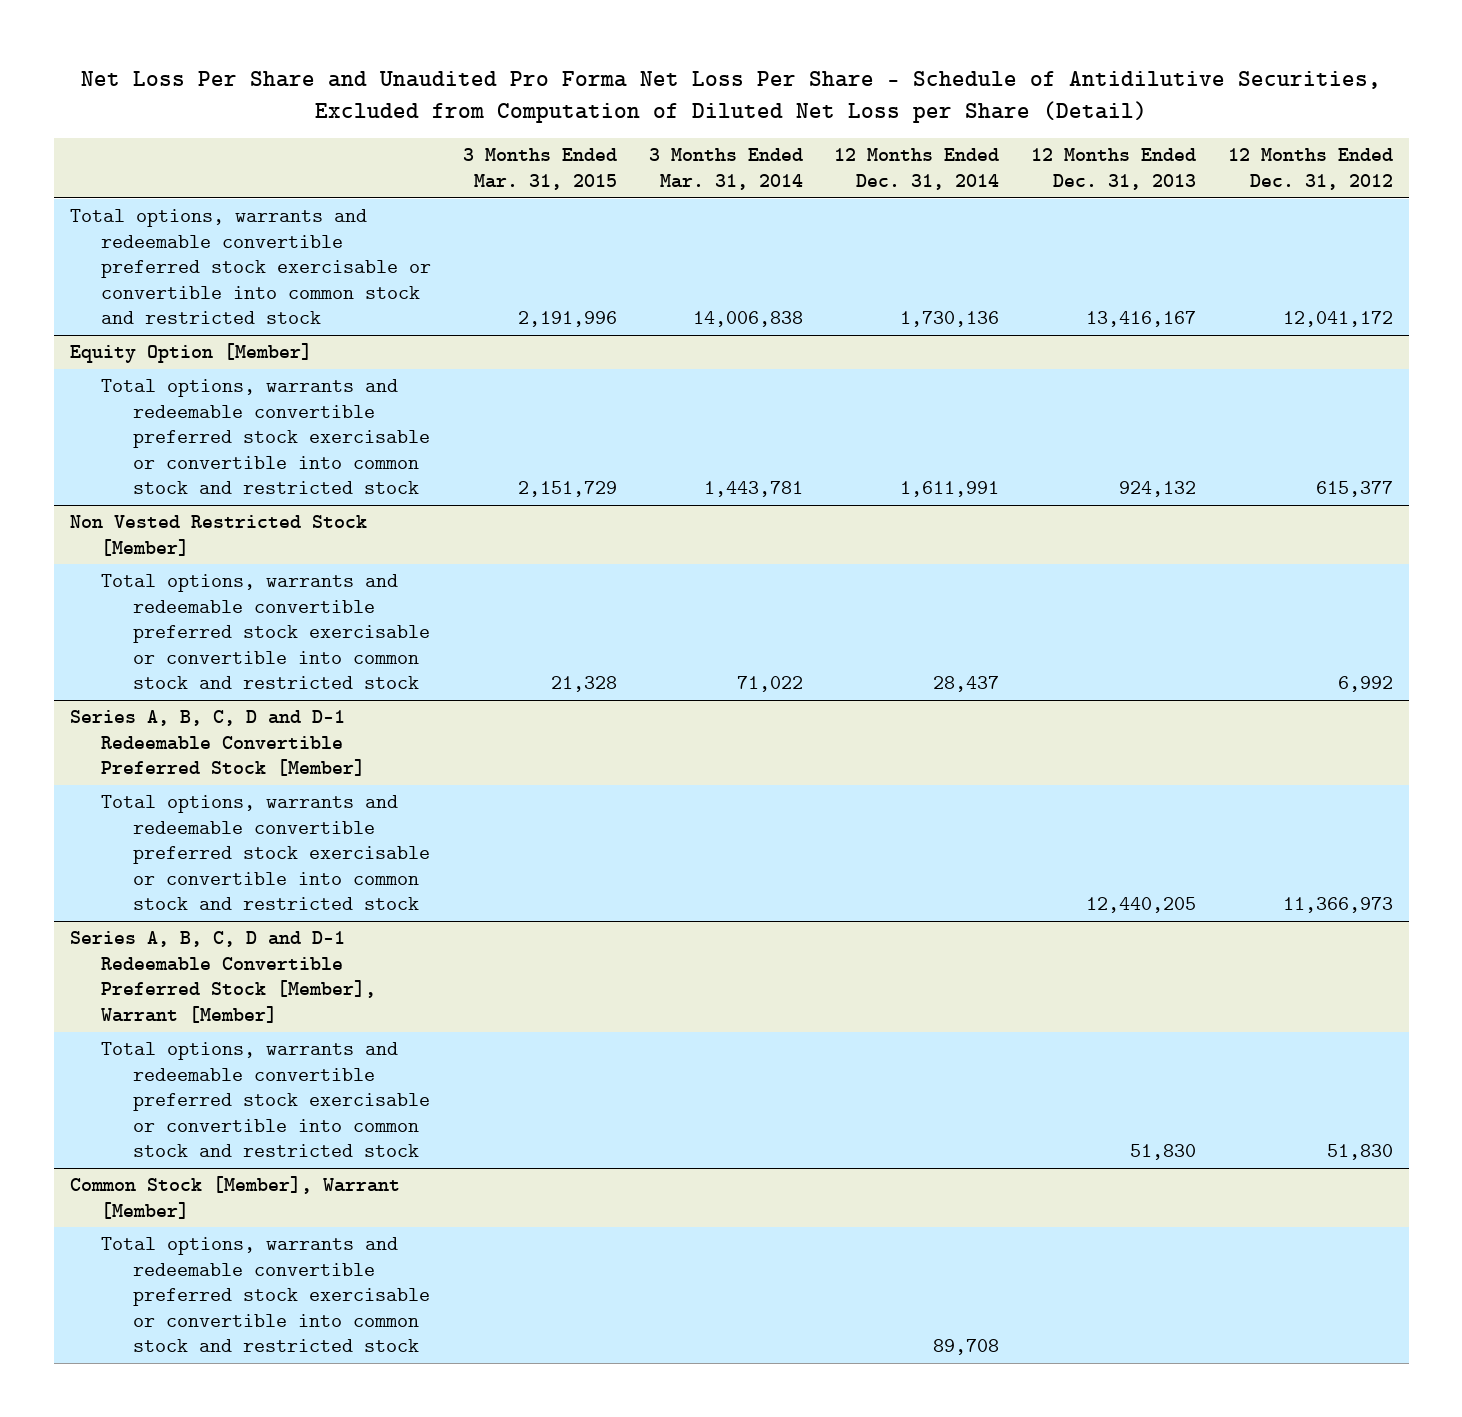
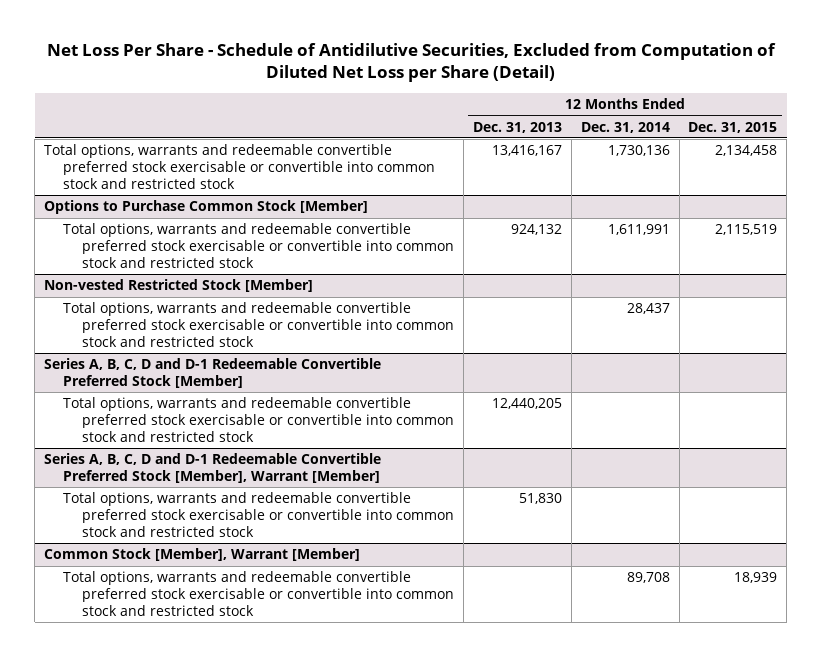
- Net Loss Per Share and Unaudited Pro Forma Net Loss Per Share - Schedule of Antidilutive Securities, Excluded from Computation of Diluted Net Loss per Share (Detail)
+ Net Loss Per Share - Schedule of Antidilutive Securities, Excluded from Computation of Diluted Net Loss per Share (Detail)
- | 3 Months Ended Mar. 31, 2015 | 3 Months Ended Mar. 31, 2014 | 12 Months Ended Dec. 31, 2014 | 12 Months Ended Dec. 31, 2013 | 12 Months Ended Dec. 31, 2012
+ | 12 Months Ended Dec. 31, 2013 | 12 Months Ended Dec. 31, 2014 | 12 Months Ended Dec. 31, 2015
- Equity Option [Member]
+ Options to Purchase Common Stock [Member]
- Non Vested Restricted Stock [Member]
+ Non-vested Restricted Stock [Member]

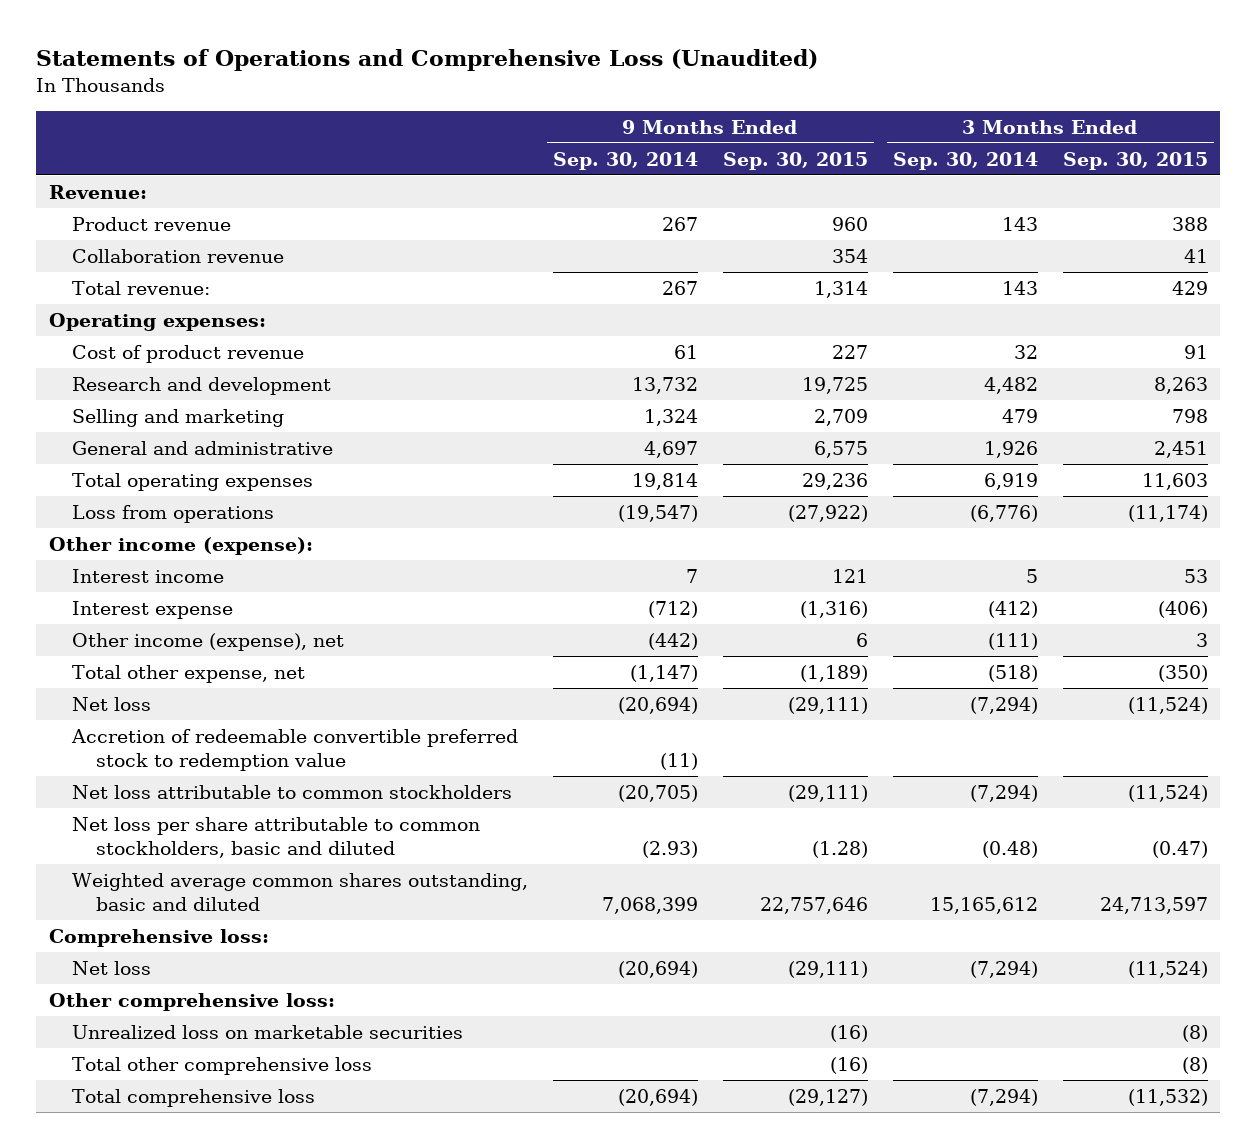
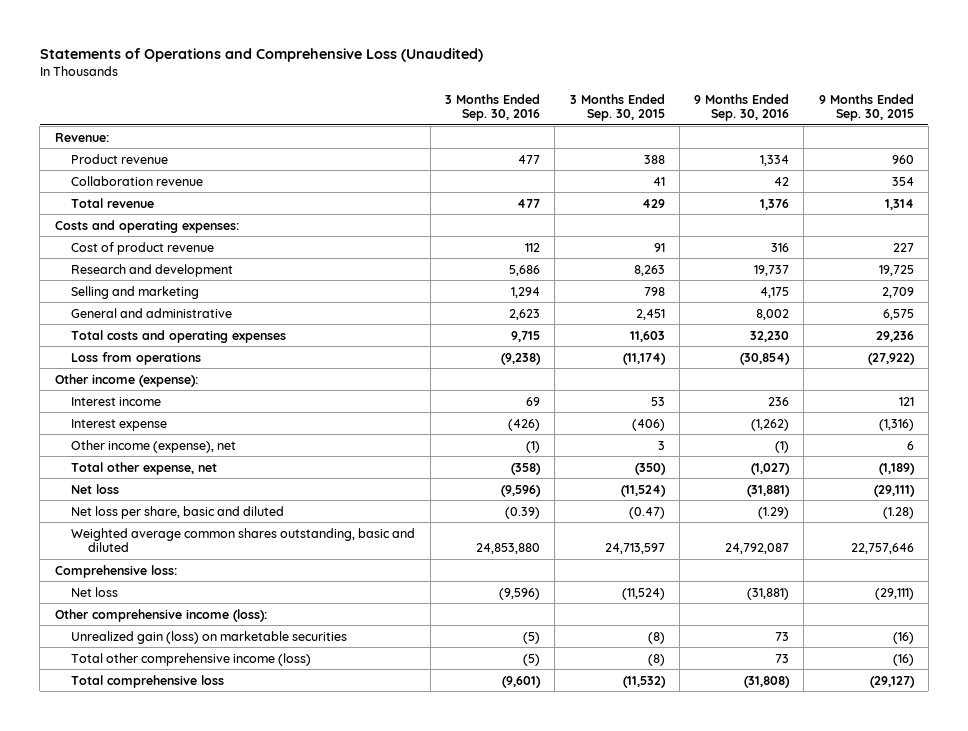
- | 9 Months Ended Sep. 30, 2014 | 9 Months Ended Sep. 30, 2015 | 3 Months Ended Sep. 30, 2014 | 3 Months Ended Sep. 30, 2015
+ | 3 Months Ended Sep. 30, 2016 | 3 Months Ended Sep. 30, 2015 | 9 Months Ended Sep. 30, 2016 | 9 Months Ended Sep. 30, 2015
- Total revenue: | 267 | 1,314 | 143 | 429
- Operating expenses:
+ Total revenue | 477 | 429 | 1,376 | 1,314
+ Costs and operating expenses:
- Total operating expenses | 19,814 | 29,236 | 6,919 | 11,603
+ Total costs and operating expenses | 9,715 | 11,603 | 32,230 | 29,236
- Accretion of redeemable convertible preferred stock to redemption value | (11) | | |
- Net loss attributable to common stockholders | (20,705) | (29,111) | (7,294) | (11,524)
- Net loss per share attributable to common stockholders, basic and diluted | (2.93) | (1.28) | (0.48) | (0.47)
+ Net loss per share, basic and diluted | (0.39) | (0.47) | (1.29) | (1.28)
- Other comprehensive loss:
- Unrealized loss on marketable securities | | (16) | | (8)
- Total other comprehensive loss | | (16) | | (8)
+ Other comprehensive income (loss):
+ Unrealized gain (loss) on marketable securities | (5) | (8) | 73 | (16)
+ Total other comprehensive income (loss) | (5) | (8) | 73 | (16)

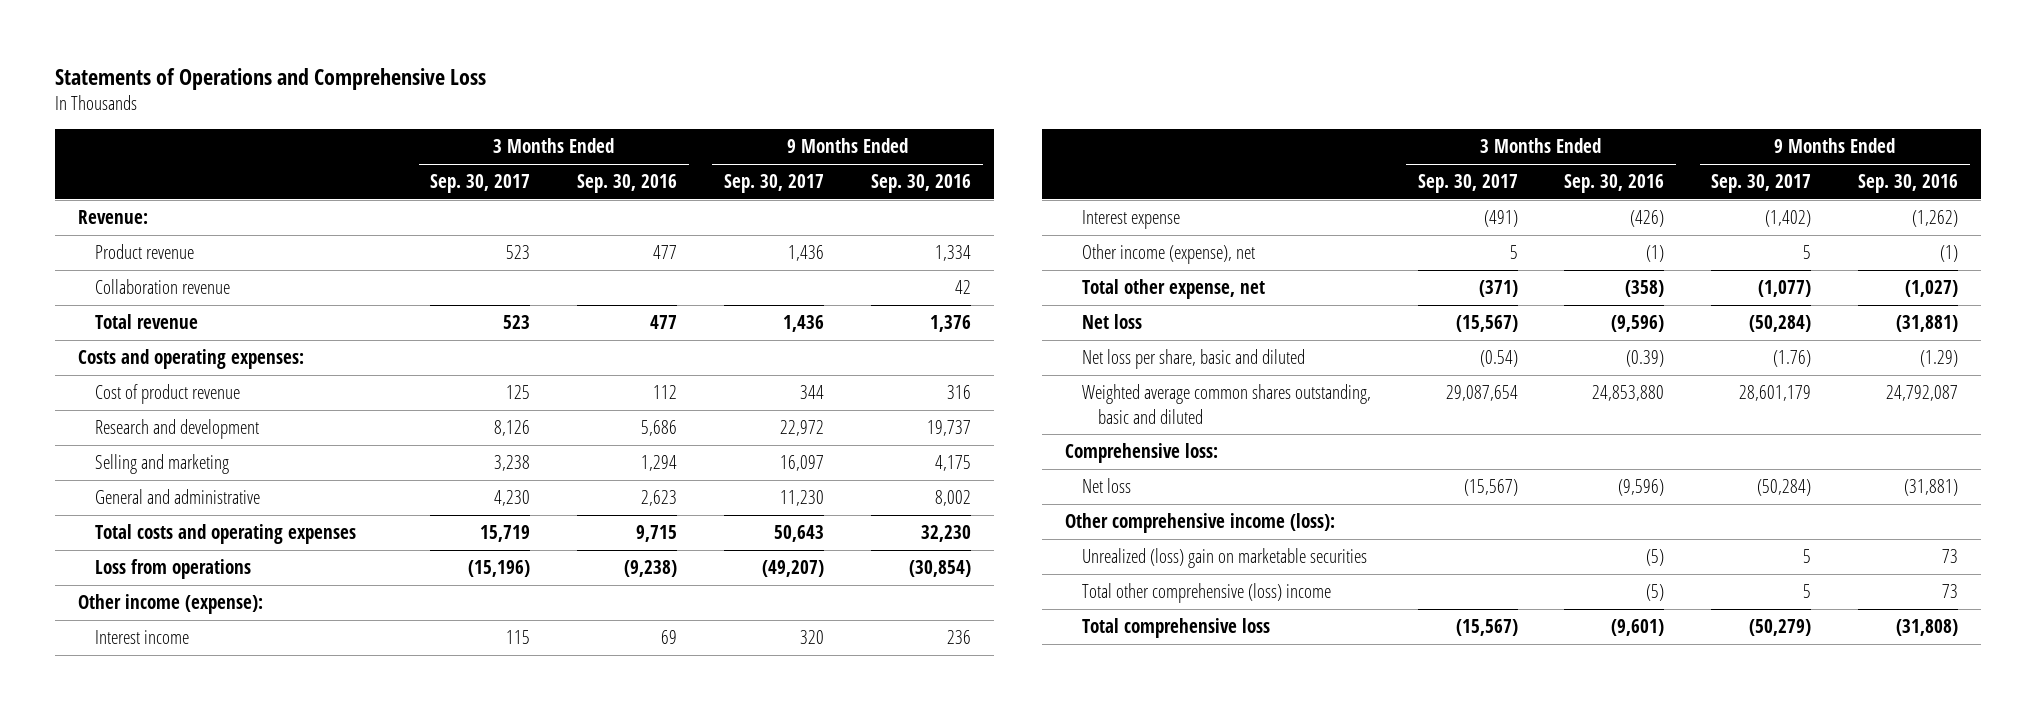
- Statements of Operations and Comprehensive Loss (Unaudited)
+ Statements of Operations and Comprehensive Loss
- | 3 Months Ended Sep. 30, 2016 | 3 Months Ended Sep. 30, 2015 | 9 Months Ended Sep. 30, 2016 | 9 Months Ended Sep. 30, 2015
+ | 3 Months Ended Sep. 30, 2017 | 3 Months Ended Sep. 30, 2016 | 9 Months Ended Sep. 30, 2017 | 9 Months Ended Sep. 30, 2016
- Unrealized gain (loss) on marketable securities | (5) | (8) | 73 | (16)
- Total other comprehensive income (loss) | (5) | (8) | 73 | (16)
+ Unrealized (loss) gain on marketable securities | | (5) | 5 | 73
+ Total other comprehensive (loss) income | | (5) | 5 | 73

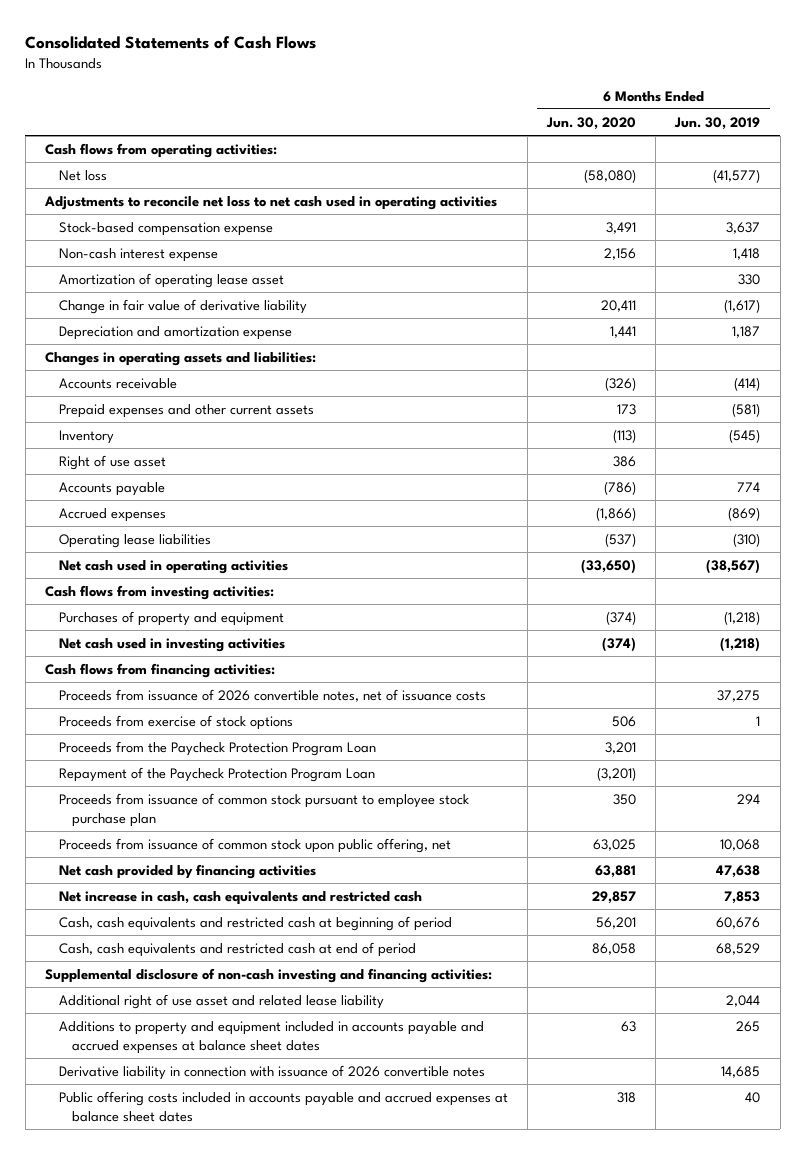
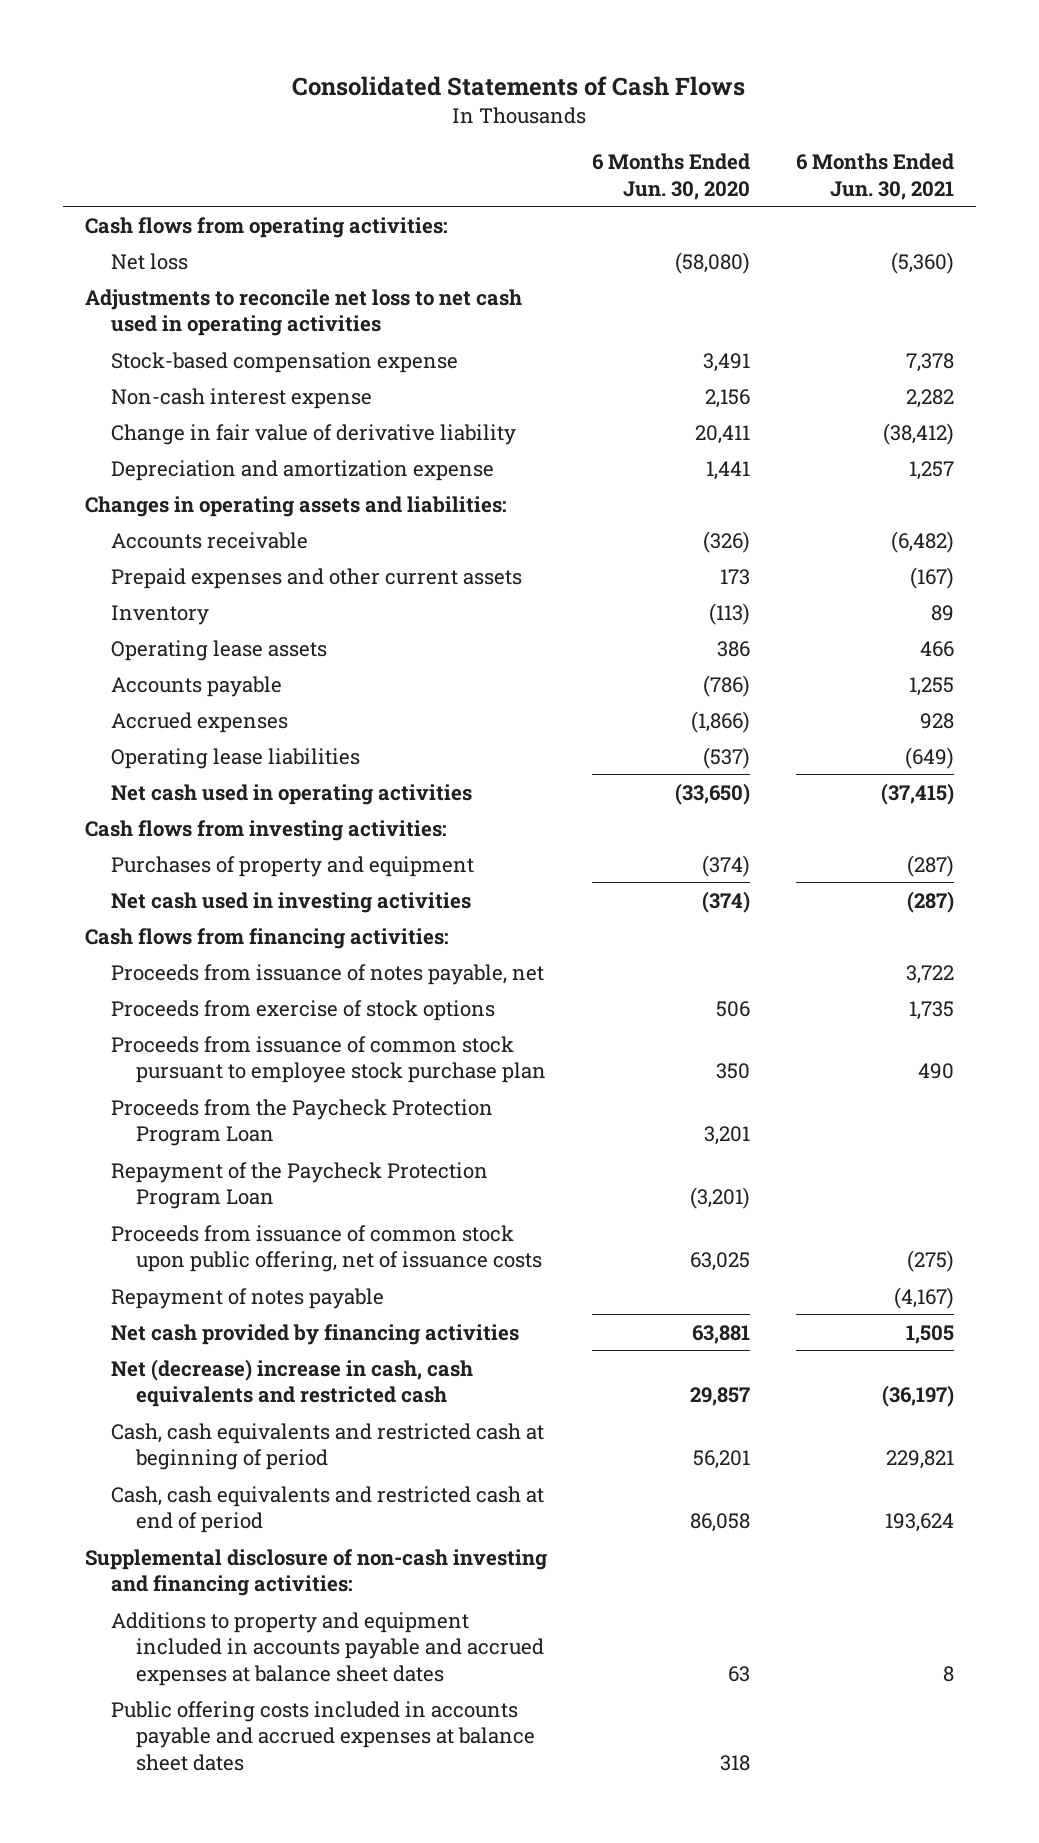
- | 6 Months Ended Jun. 30, 2020 | 6 Months Ended Jun. 30, 2019
+ | 6 Months Ended Jun. 30, 2020 | 6 Months Ended Jun. 30, 2021
- Amortization of operating lease asset | | 330
- Right of use asset | 386 |
+ Operating lease assets | 386 | 466
- Proceeds from issuance of 2026 convertible notes, net of issuance costs | | 37,275
+ Proceeds from issuance of notes payable, net | | 3,722
moved up: Proceeds from issuance of common stock pursuant to employee stock purchase plan | 350 | 490
- Proceeds from issuance of common stock upon public offering, net | 63,025 | 10,068
+ Proceeds from issuance of common stock upon public offering, net of issuance costs | 63,025 | (275)
+ Repayment of notes payable | | (4,167)
- Net increase in cash, cash equivalents and restricted cash | 29,857 | 7,853
+ Net (decrease) increase in cash, cash equivalents and restricted cash | 29,857 | (36,197)
- Additional right of use asset and related lease liability | | 2,044
- Derivative liability in connection with issuance of 2026 convertible notes | | 14,685

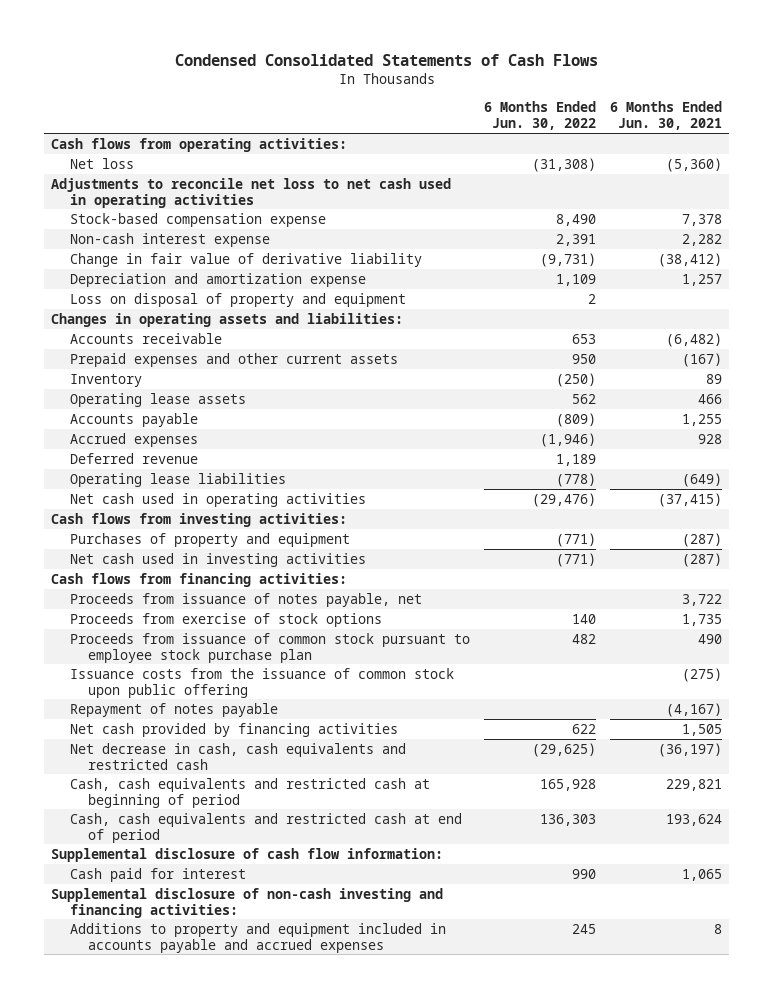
- Consolidated Statements of Cash Flows
+ Condensed Consolidated Statements of Cash Flows
- | 6 Months Ended Jun. 30, 2020 | 6 Months Ended Jun. 30, 2021
+ | 6 Months Ended Jun. 30, 2022 | 6 Months Ended Jun. 30, 2021
+ Loss on disposal of property and equipment | 2 |
+ Deferred revenue | 1,189 |
- Proceeds from the Paycheck Protection Program Loan | 3,201 |
- Repayment of the Paycheck Protection Program Loan | (3,201) |
- Proceeds from issuance of common stock upon public offering, net of issuance costs | 63,025 | (275)
+ Issuance costs from the issuance of common stock upon public offering | | (275)
- Net (decrease) increase in cash, cash equivalents and restricted cash | 29,857 | (36,197)
+ Net decrease in cash, cash equivalents and restricted cash | (29,625) | (36,197)
+ Supplemental disclosure of cash flow information:
+ Cash paid for interest | 990 | 1,065
- Additions to property and equipment included in accounts payable and accrued expenses at balance sheet dates | 63 | 8
- Public offering costs included in accounts payable and accrued expenses at balance sheet dates | 318 |
+ Additions to property and equipment included in accounts payable and accrued expenses | 245 | 8

